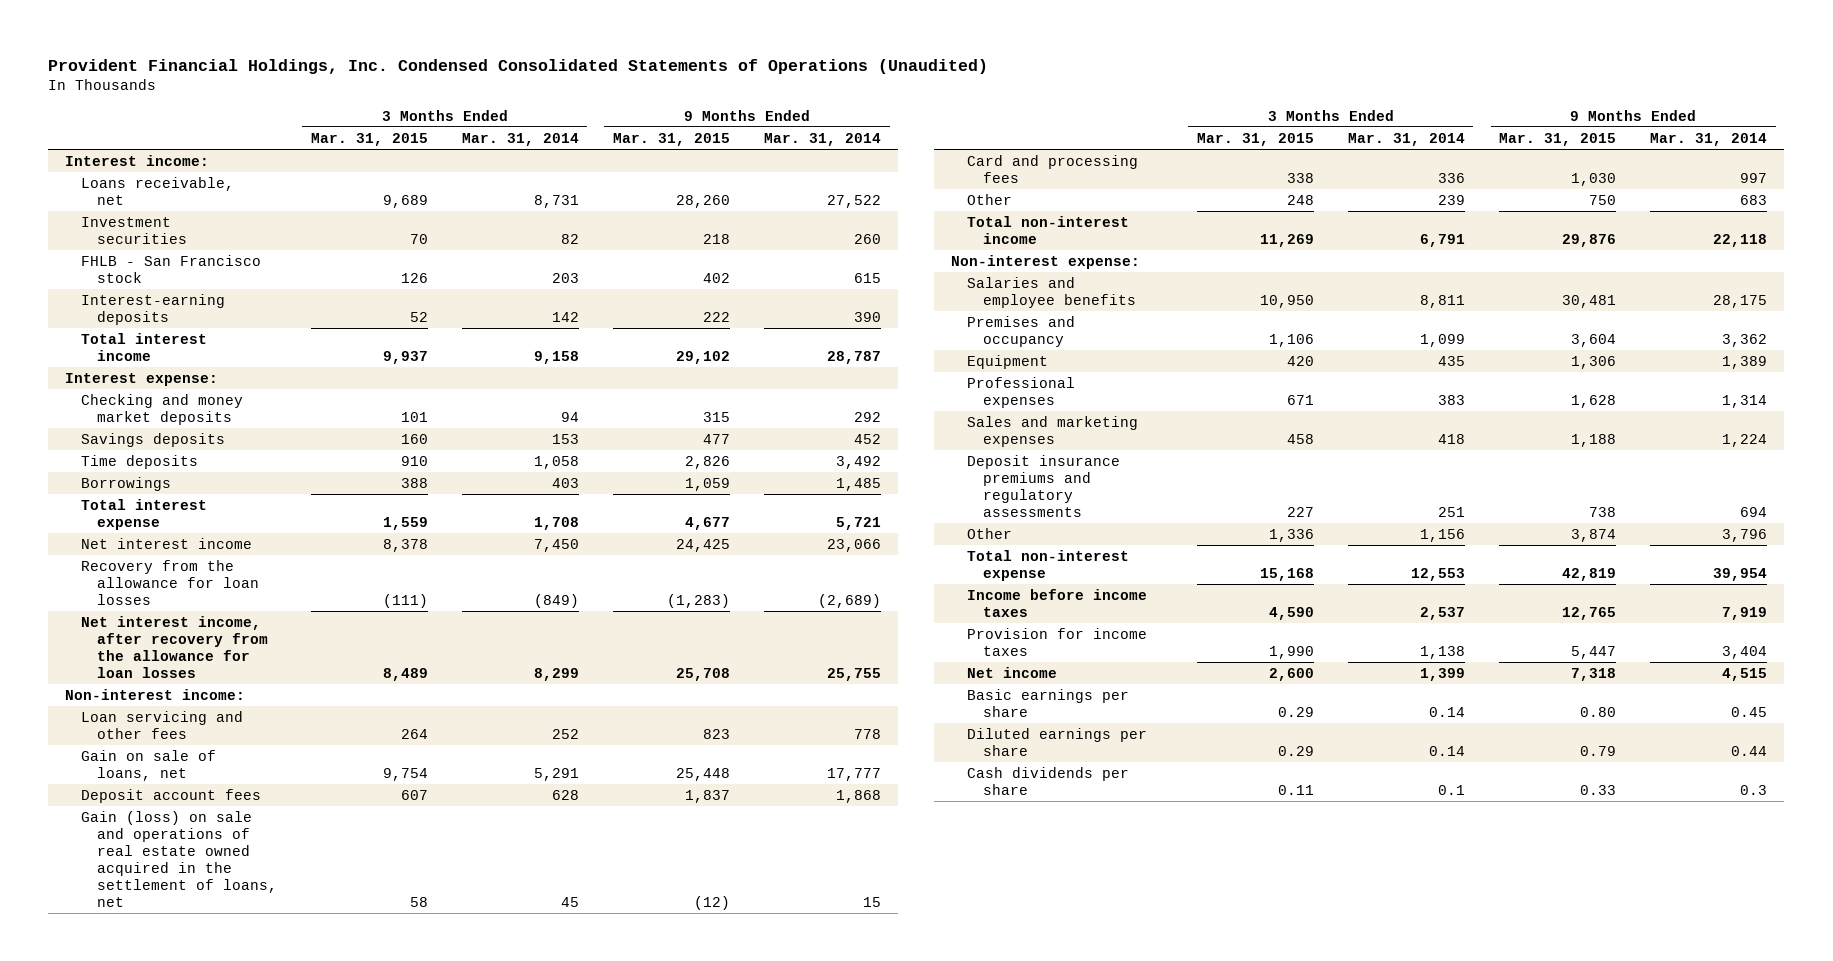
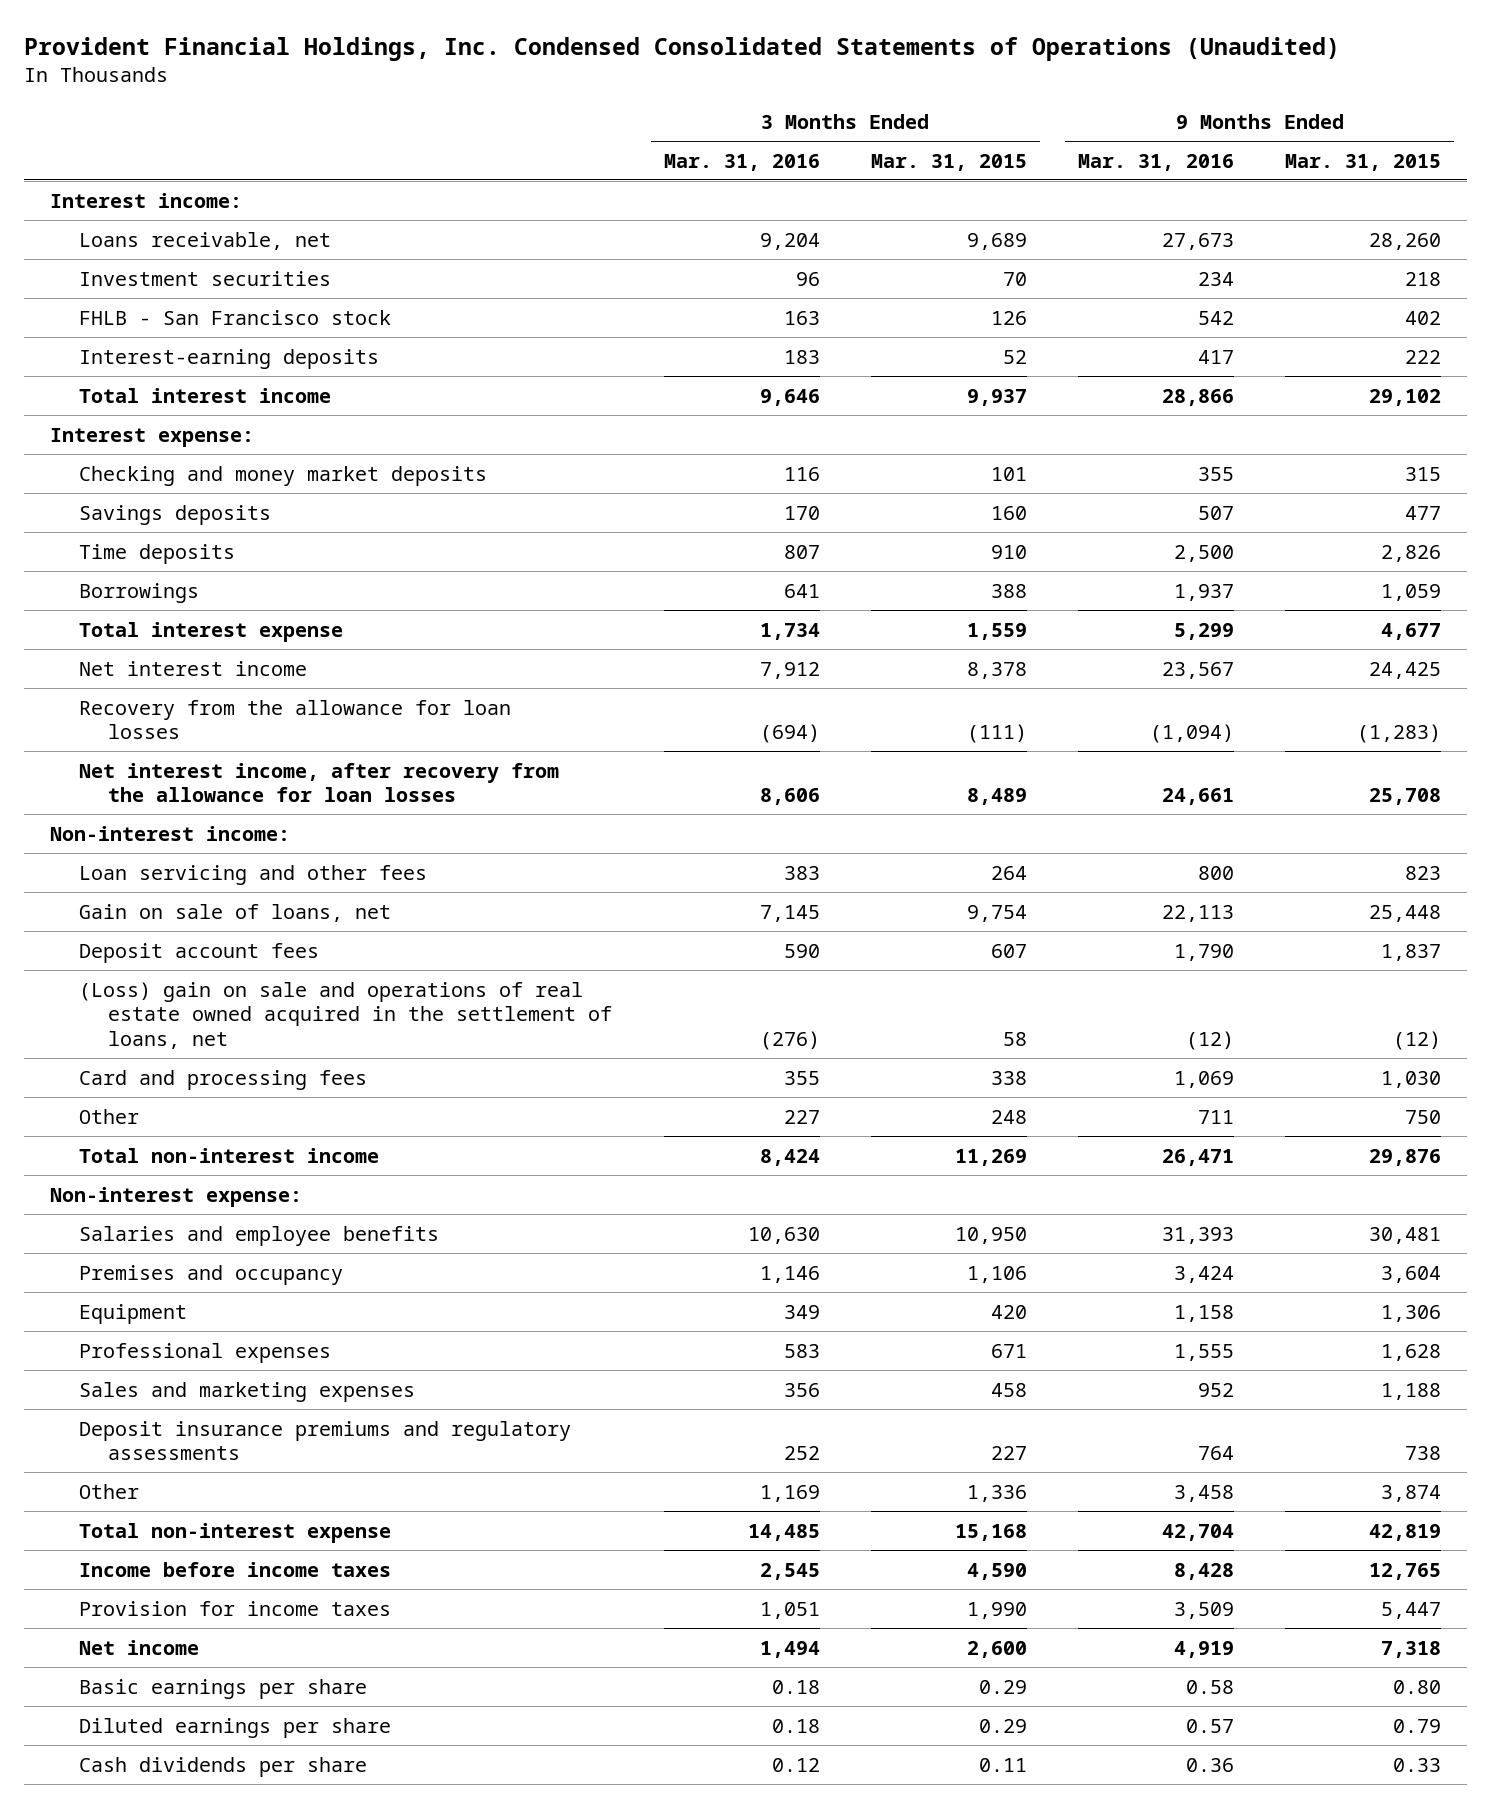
- | 3 Months Ended Mar. 31, 2015 | 3 Months Ended Mar. 31, 2014 | 9 Months Ended Mar. 31, 2015 | 9 Months Ended Mar. 31, 2014
+ | 3 Months Ended Mar. 31, 2016 | 3 Months Ended Mar. 31, 2015 | 9 Months Ended Mar. 31, 2016 | 9 Months Ended Mar. 31, 2015
- Gain (loss) on sale and operations of real estate owned acquired in the settlement of loans, net | 58 | 45 | (12) | 15
+ (Loss) gain on sale and operations of real estate owned acquired in the settlement of loans, net | (276) | 58 | (12) | (12)

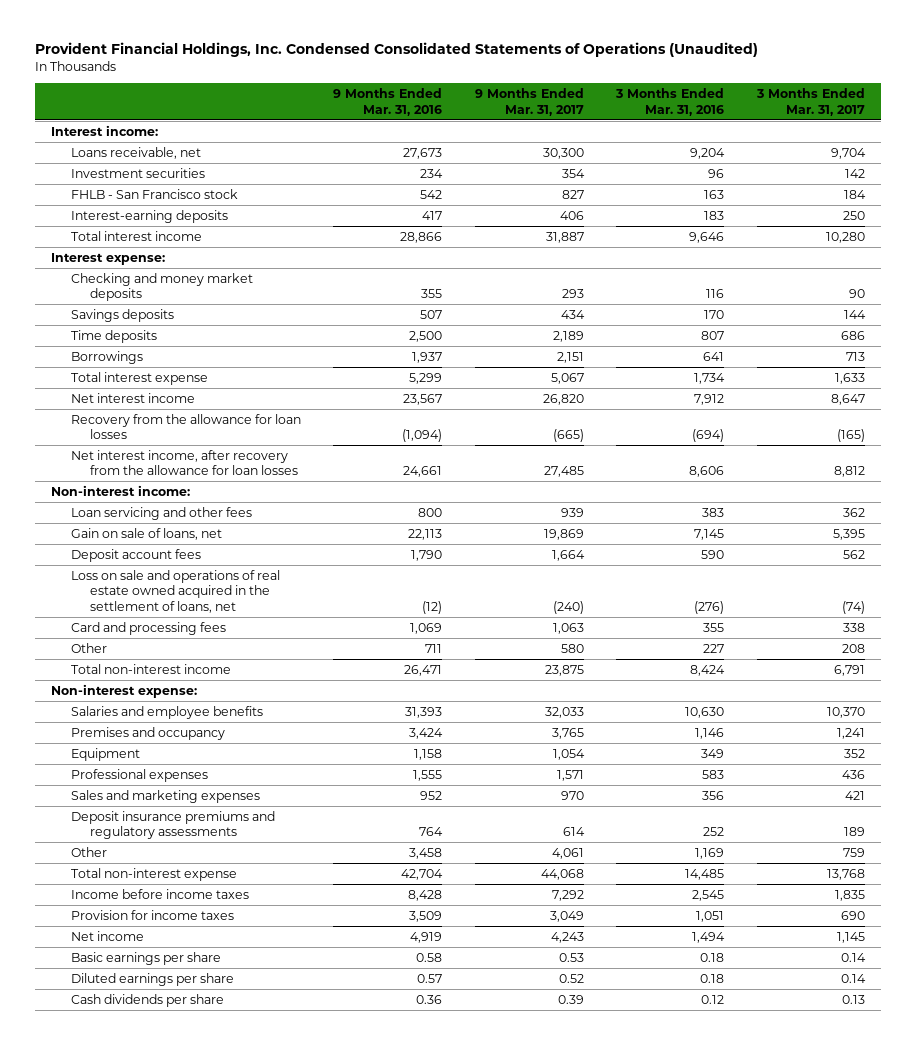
- | 3 Months Ended Mar. 31, 2016 | 3 Months Ended Mar. 31, 2015 | 9 Months Ended Mar. 31, 2016 | 9 Months Ended Mar. 31, 2015
+ | 9 Months Ended Mar. 31, 2016 | 9 Months Ended Mar. 31, 2017 | 3 Months Ended Mar. 31, 2016 | 3 Months Ended Mar. 31, 2017
- (Loss) gain on sale and operations of real estate owned acquired in the settlement of loans, net | (276) | 58 | (12) | (12)
+ Loss on sale and operations of real estate owned acquired in the settlement of loans, net | (12) | (240) | (276) | (74)

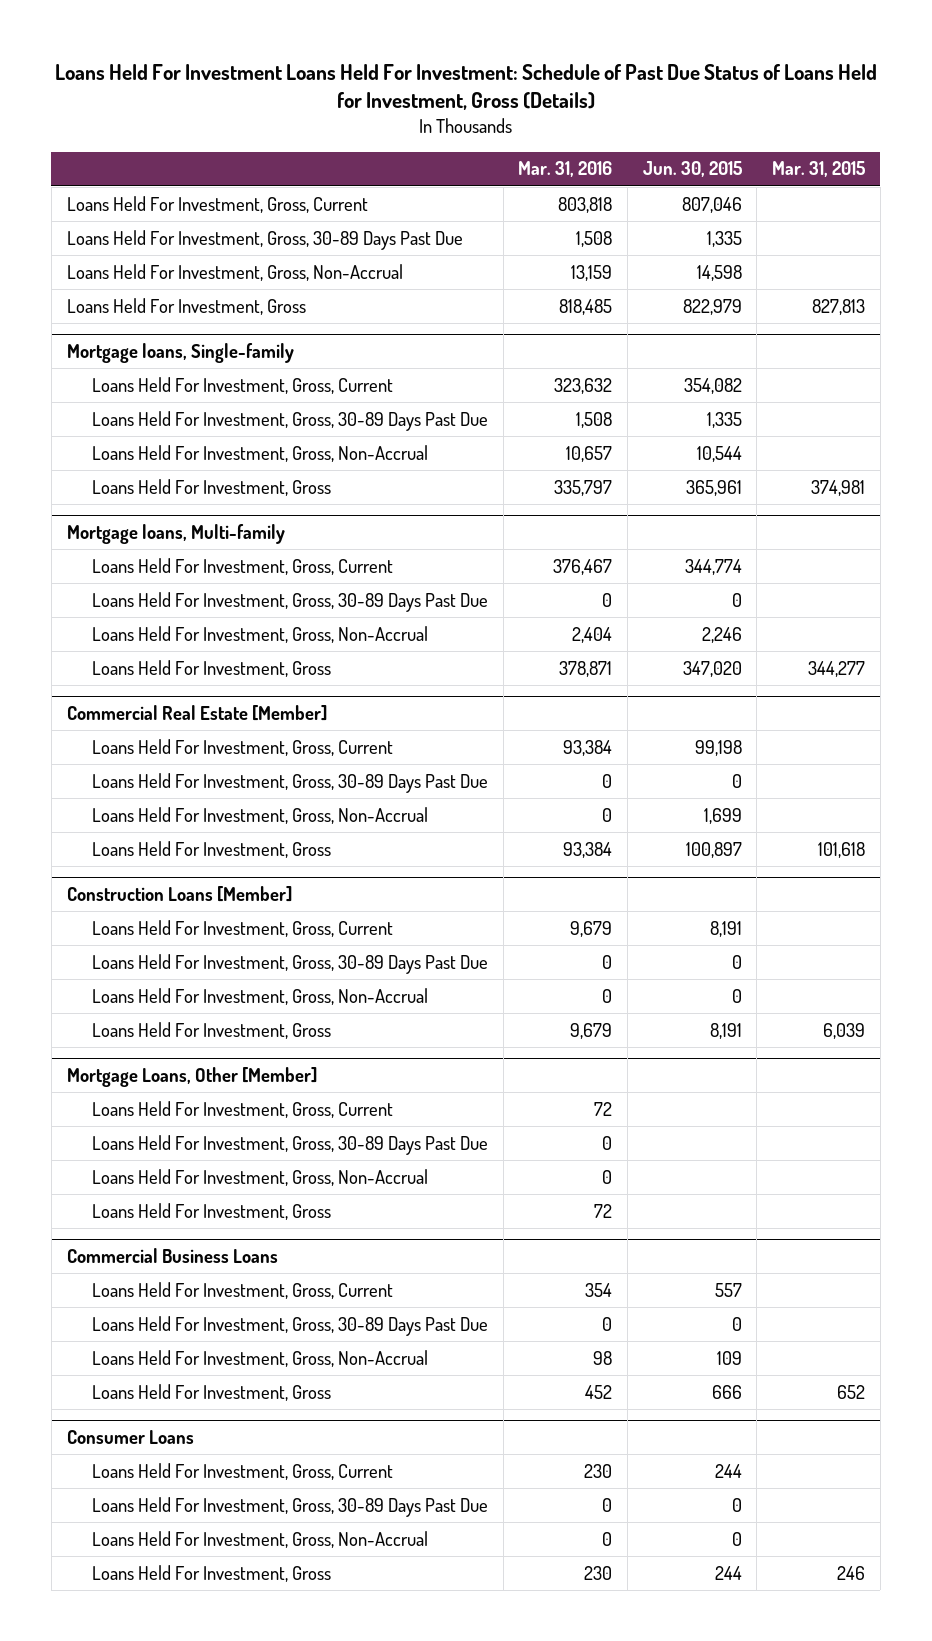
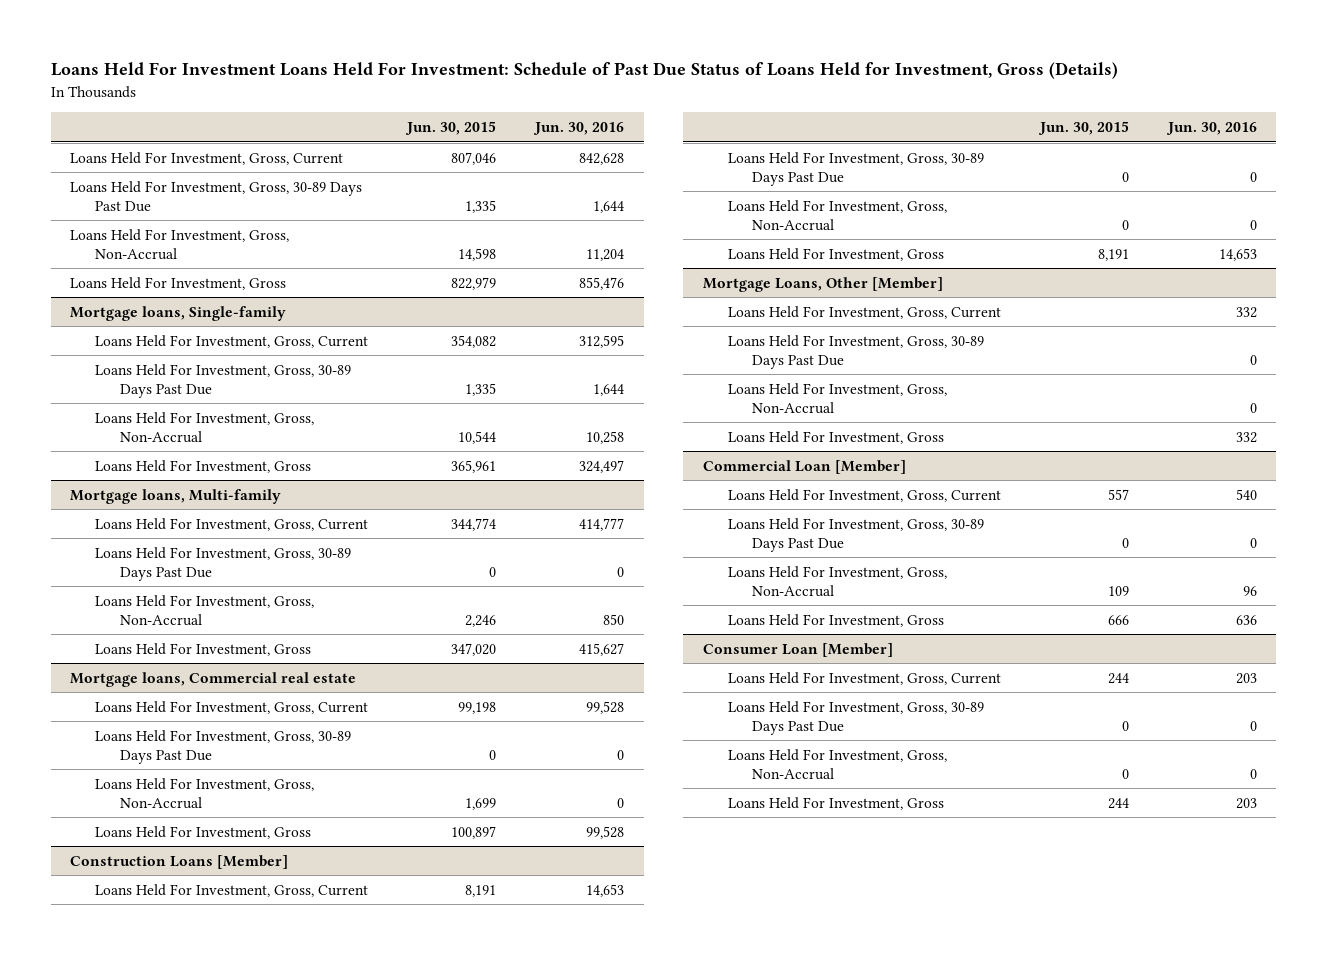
- | Mar. 31, 2016 | Jun. 30, 2015 | Mar. 31, 2015
+ | Jun. 30, 2015 | Jun. 30, 2016
- Commercial Real Estate [Member]
+ Mortgage loans, Commercial real estate
- Commercial Business Loans
+ Commercial Loan [Member]
- Consumer Loans
+ Consumer Loan [Member]

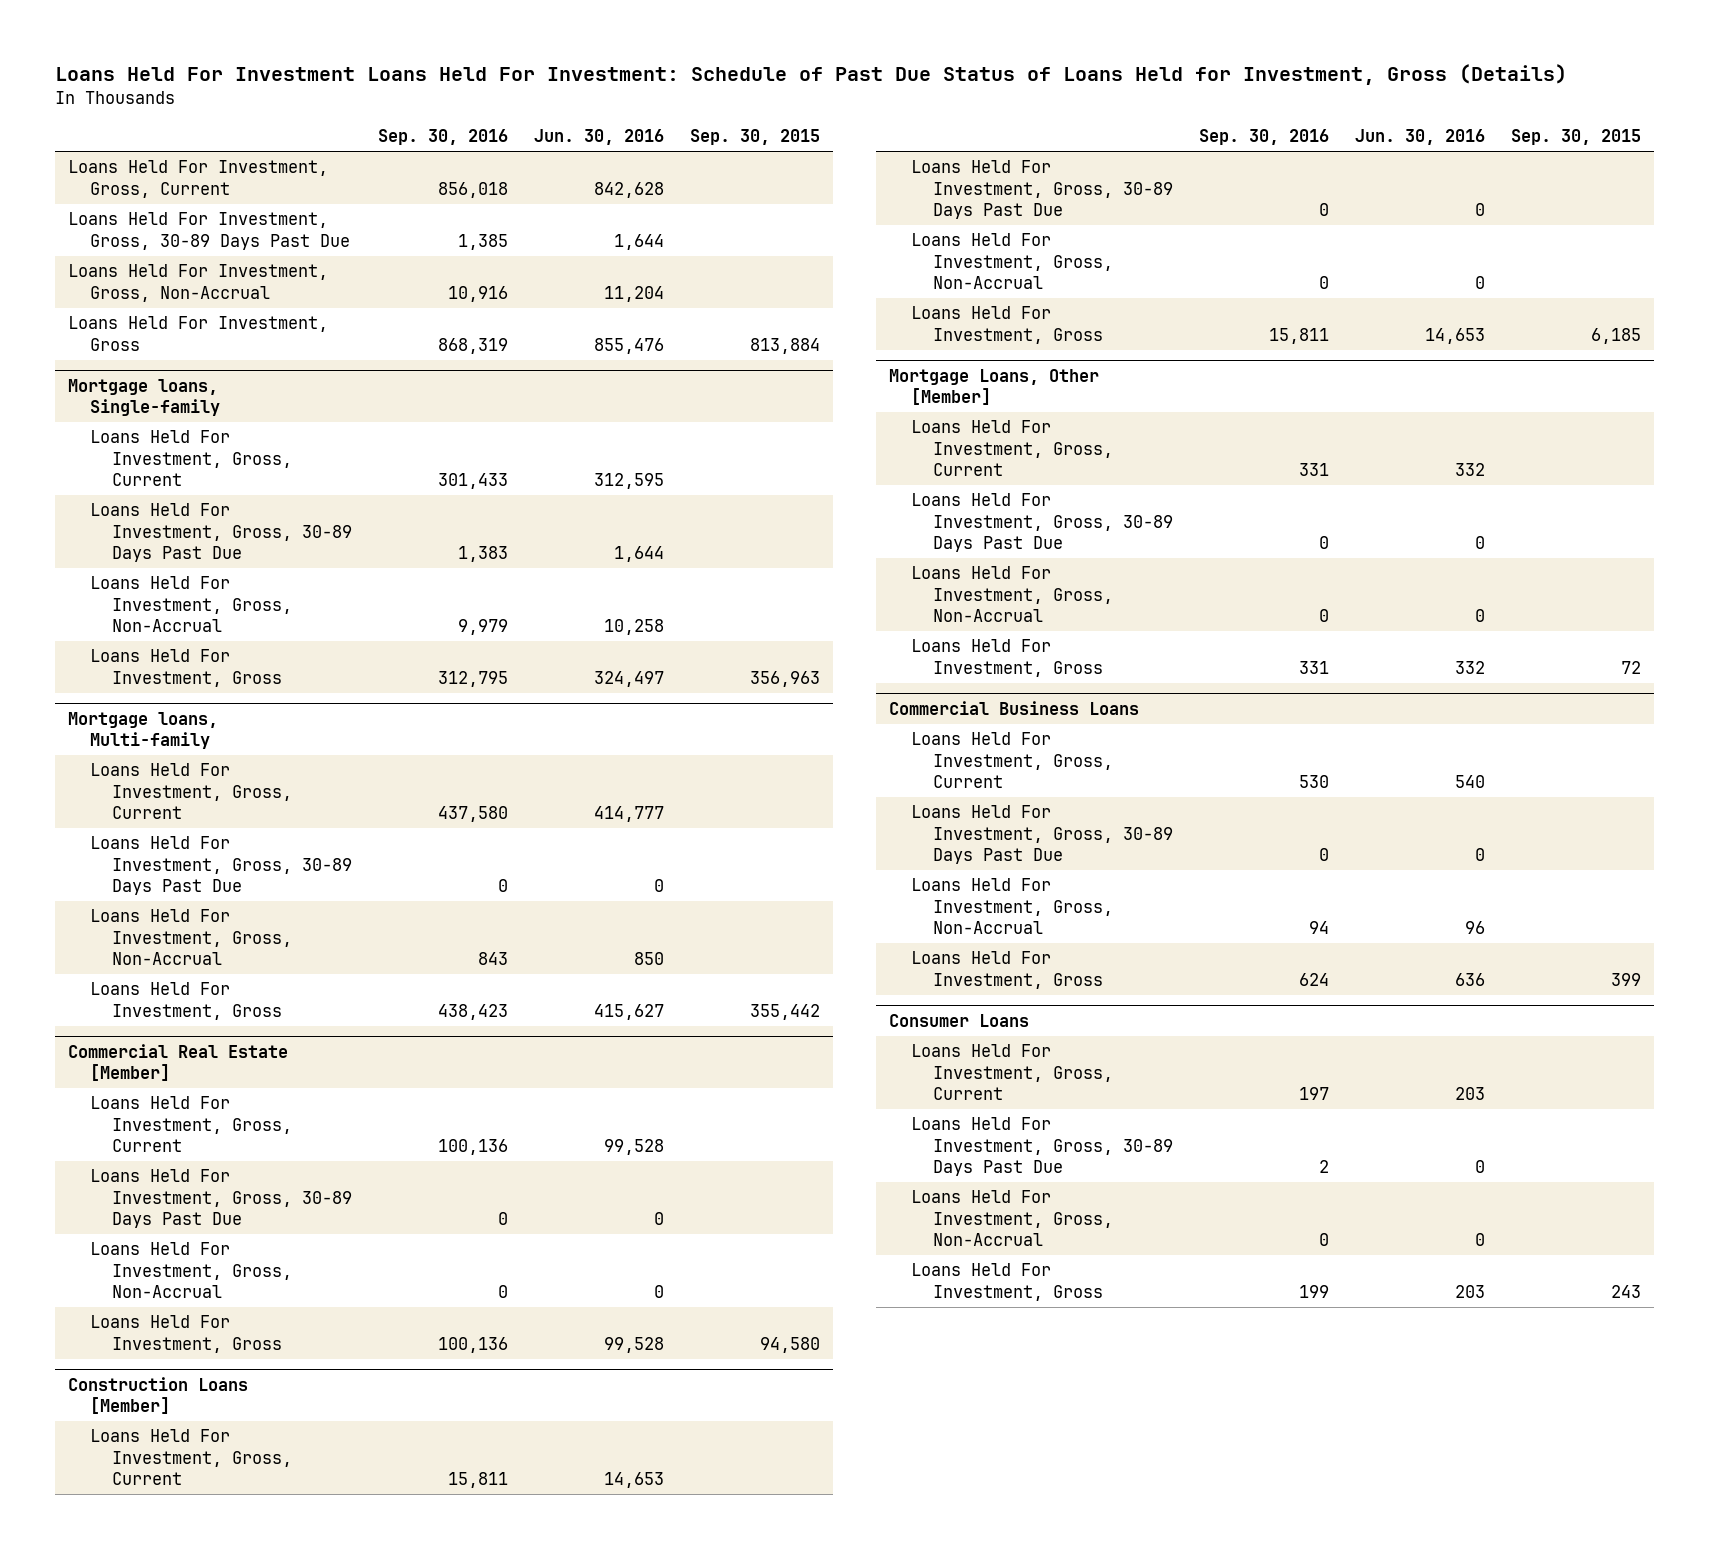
- | Jun. 30, 2015 | Jun. 30, 2016
+ | Sep. 30, 2016 | Jun. 30, 2016 | Sep. 30, 2015
- Mortgage loans, Commercial real estate
+ Commercial Real Estate [Member]
- Commercial Loan [Member]
+ Commercial Business Loans
- Consumer Loan [Member]
+ Consumer Loans

